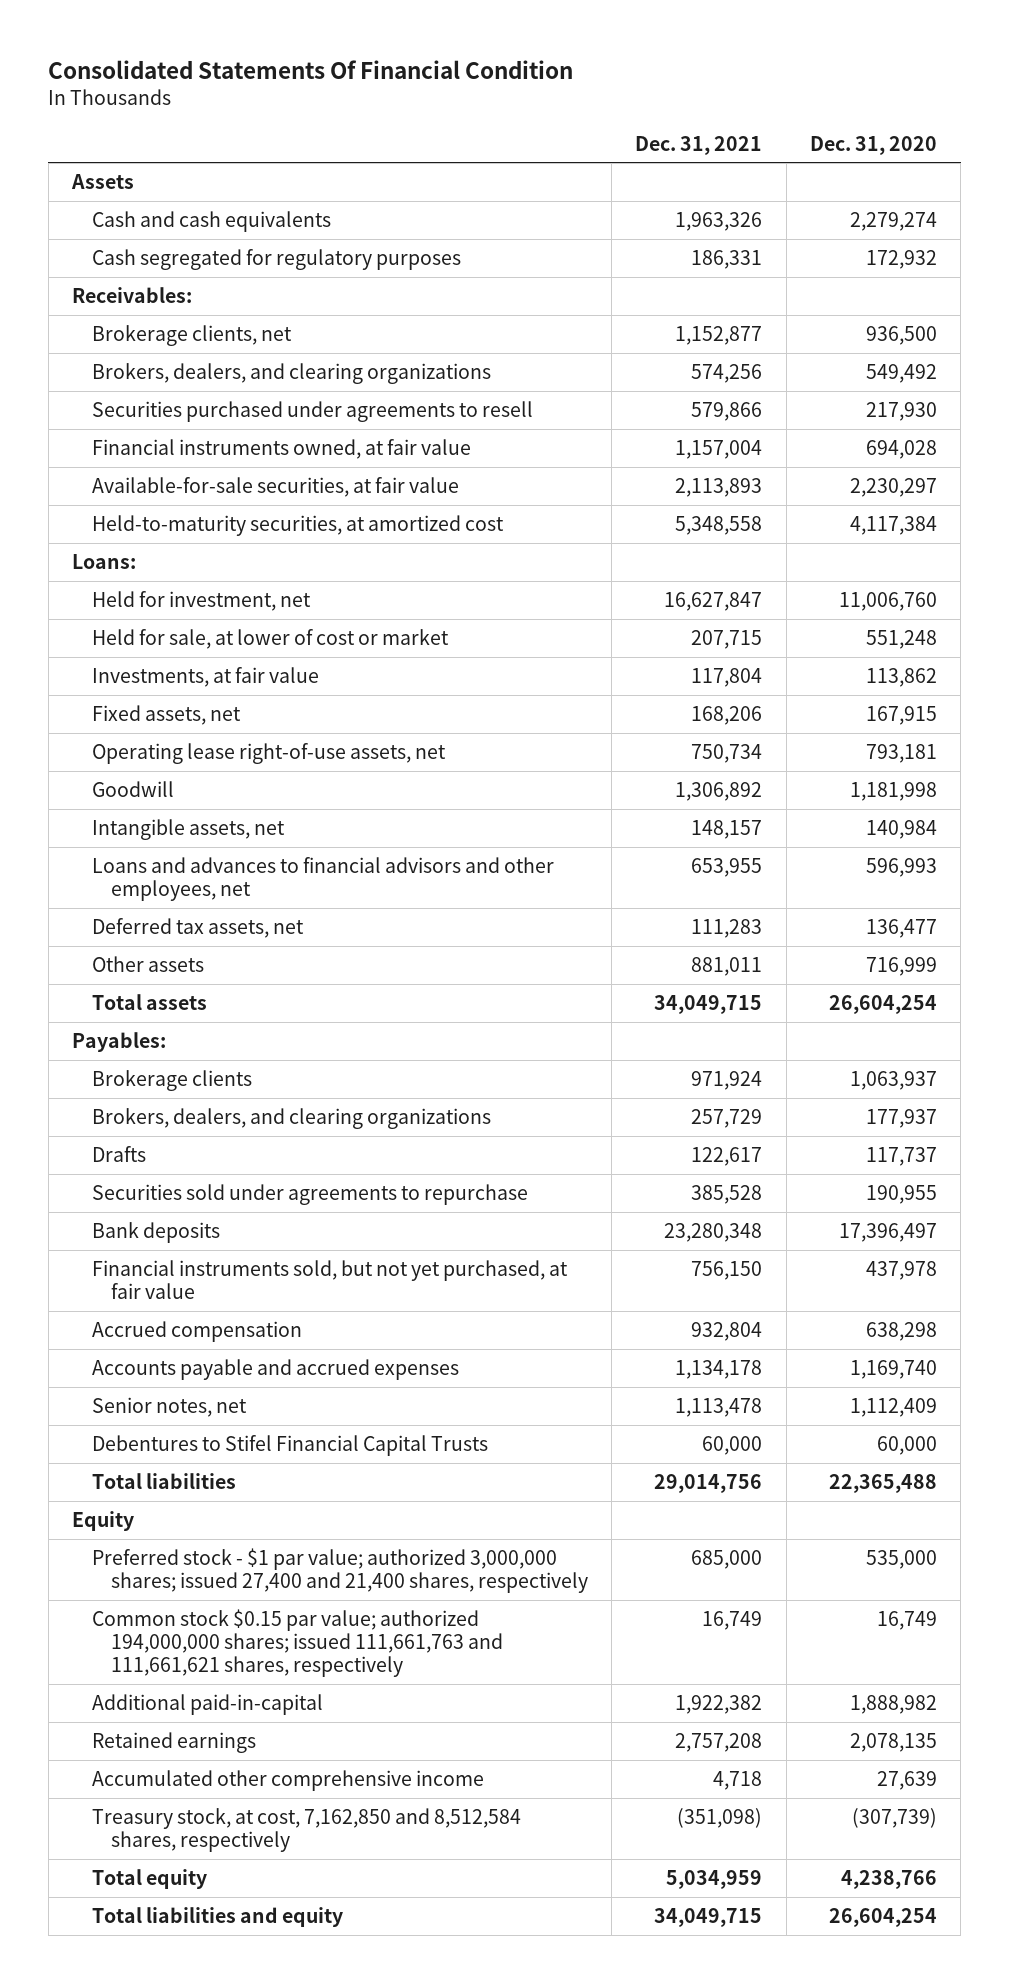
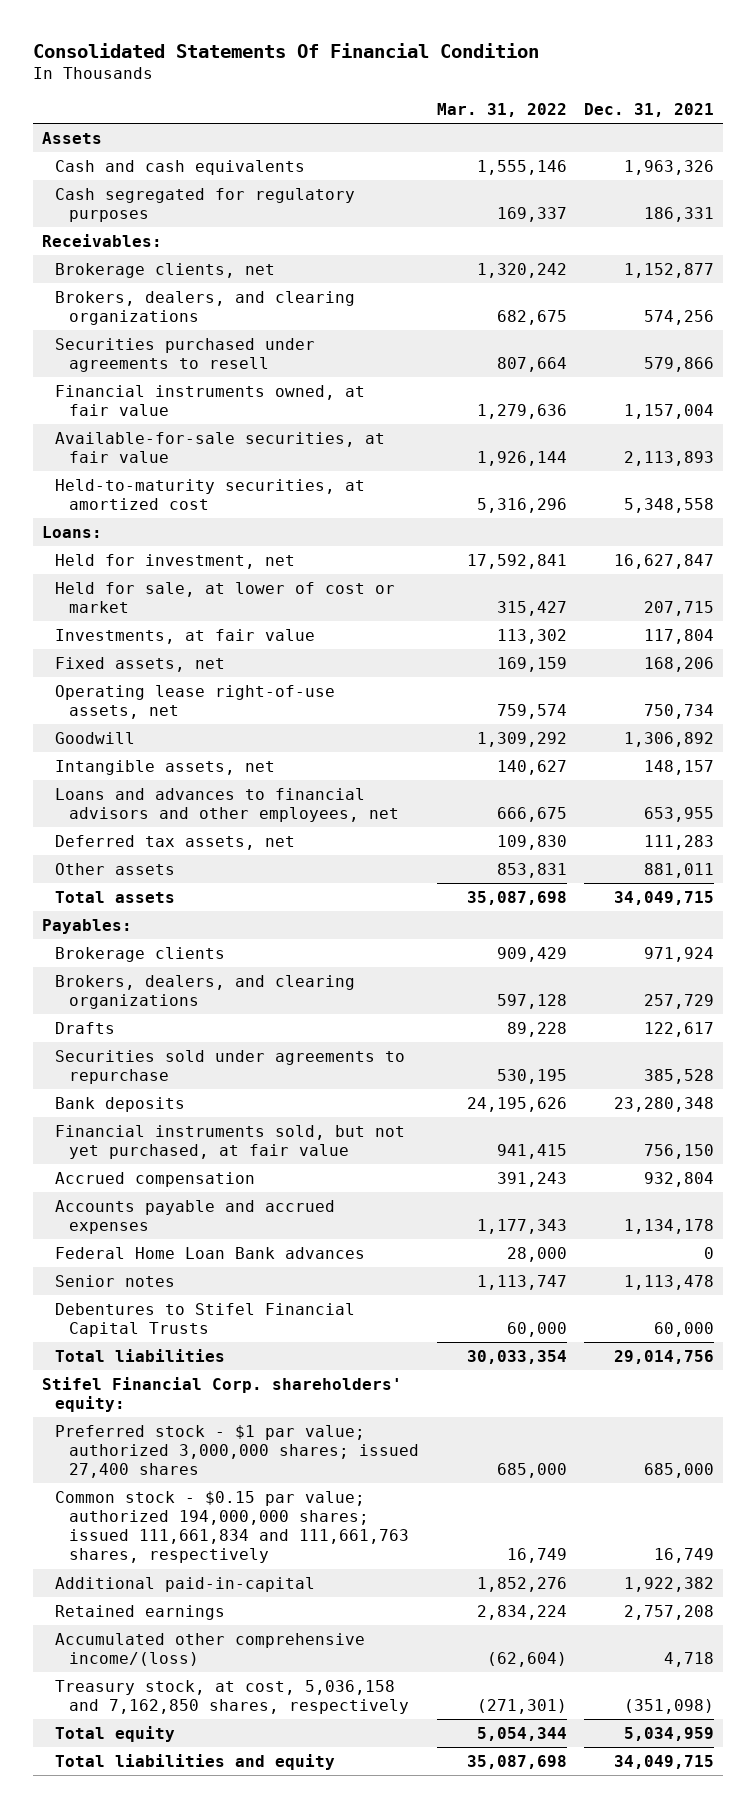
- | Dec. 31, 2021 | Dec. 31, 2020
+ | Mar. 31, 2022 | Dec. 31, 2021
- Senior notes, net | 1,113,478 | 1,112,409
+ Federal Home Loan Bank advances | 28,000 | 0
+ Senior notes | 1,113,747 | 1,113,478
- Equity
- Preferred stock - $1 par value; authorized 3,000,000 shares; issued 27,400 and 21,400 shares, respectively | 685,000 | 535,000
- Common stock $0.15 par value; authorized 194,000,000 shares; issued 111,661,763 and 111,661,621 shares, respectively | 16,749 | 16,749
+ Stifel Financial Corp. shareholders' equity:
+ Preferred stock - $1 par value; authorized 3,000,000 shares; issued 27,400 shares | 685,000 | 685,000
+ Common stock - $0.15 par value; authorized 194,000,000 shares; issued 111,661,834 and 111,661,763 shares, respectively | 16,749 | 16,749
- Accumulated other comprehensive income | 4,718 | 27,639
- Treasury stock, at cost, 7,162,850 and 8,512,584 shares, respectively | (351,098) | (307,739)
+ Accumulated other comprehensive income/(loss) | (62,604) | 4,718
+ Treasury stock, at cost, 5,036,158 and 7,162,850 shares, respectively | (271,301) | (351,098)

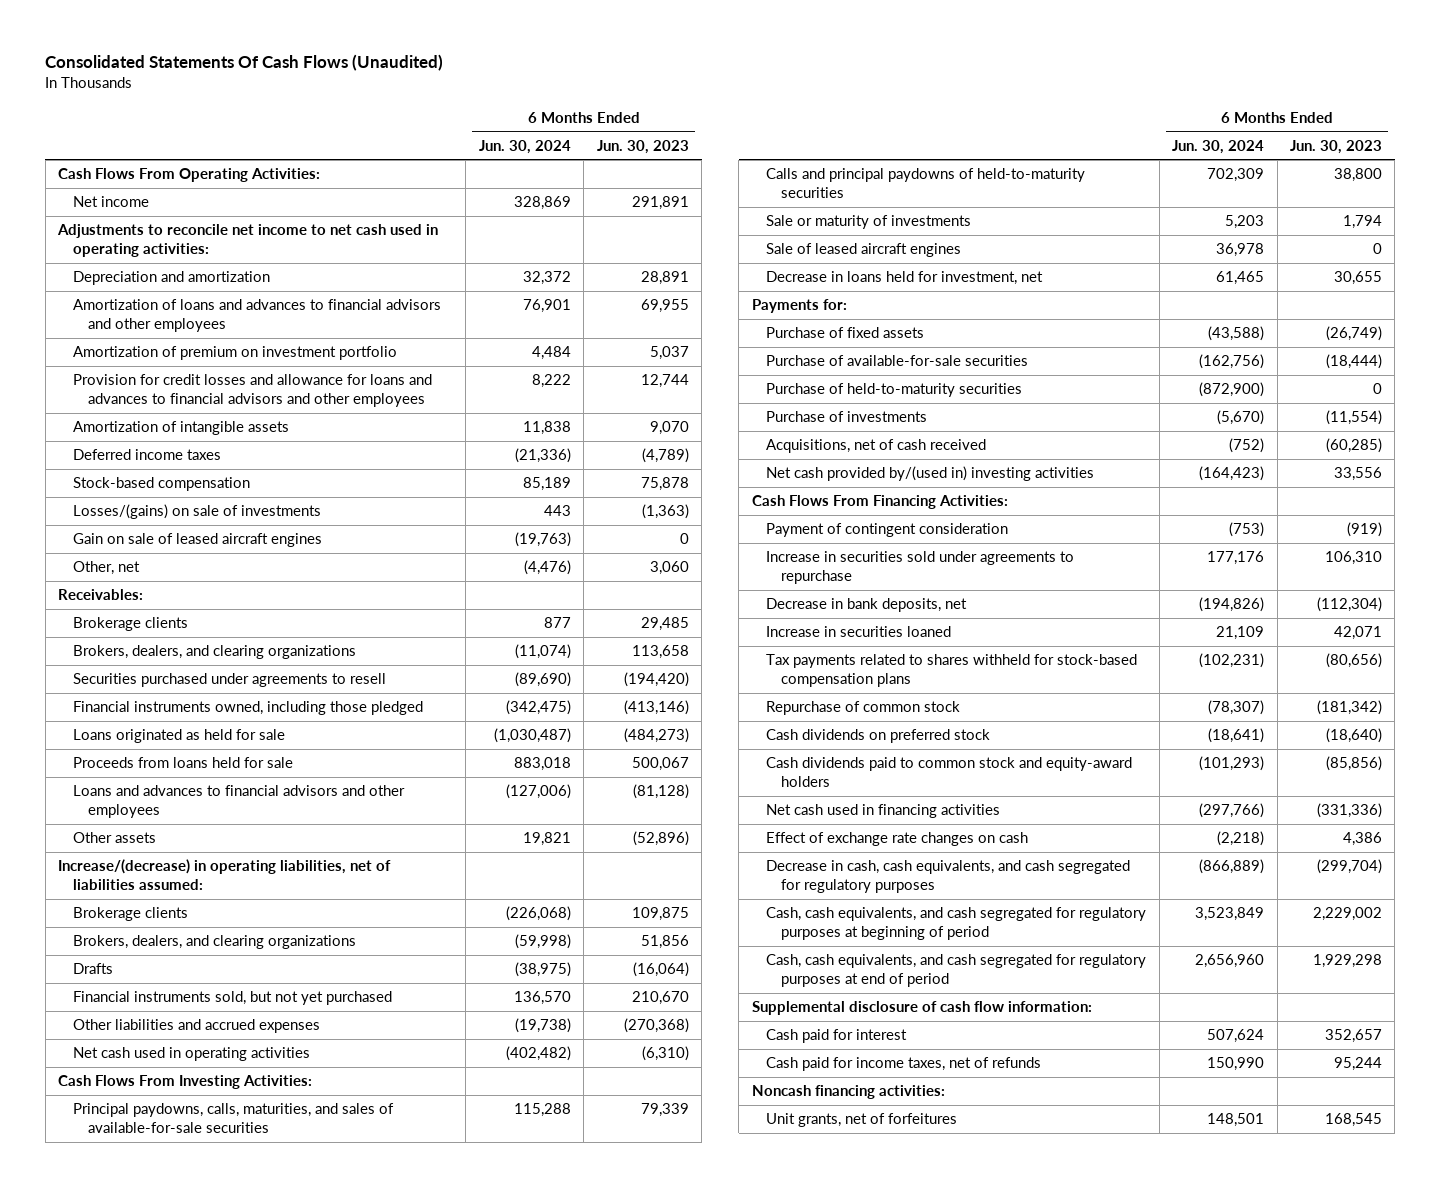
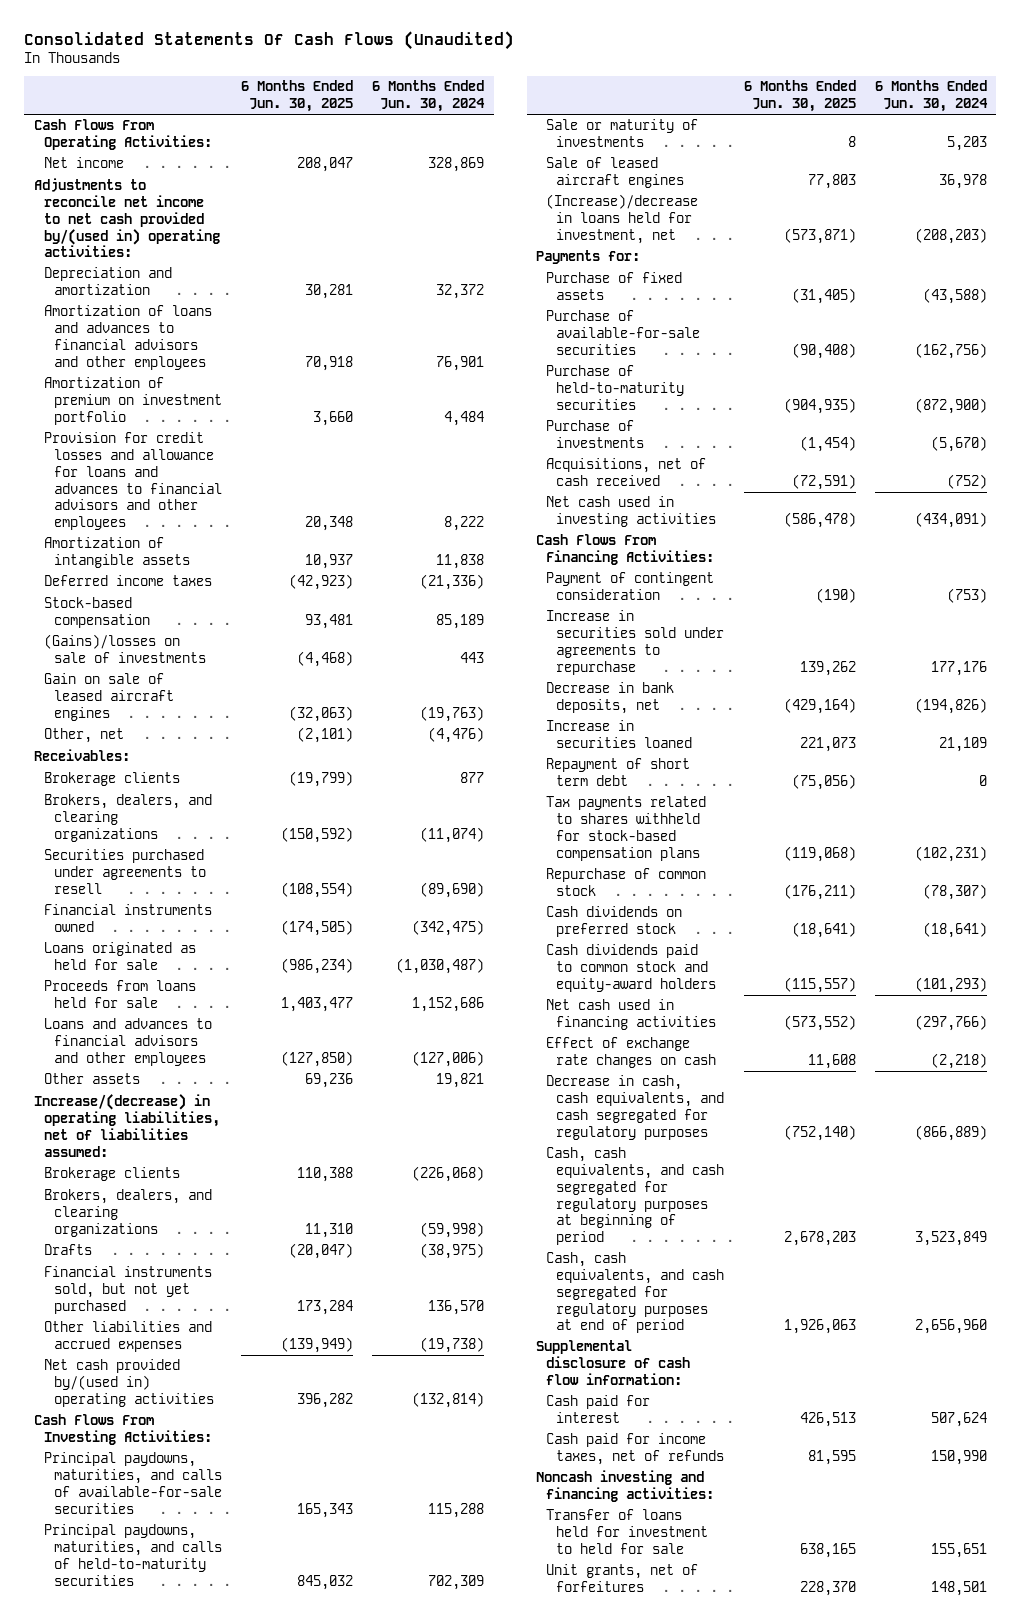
- | 6 Months Ended Jun. 30, 2024 | 6 Months Ended Jun. 30, 2023
+ | 6 Months Ended Jun. 30, 2025 | 6 Months Ended Jun. 30, 2024
- Adjustments to reconcile net income to net cash used in operating activities:
+ Adjustments to reconcile net income to net cash provided by/(used in) operating activities:
- Losses/(gains) on sale of investments | 443 | (1,363)
+ (Gains)/losses on sale of investments | (4,468) | 443
- Financial instruments owned, including those pledged | (342,475) | (413,146)
+ Financial instruments owned | (174,505) | (342,475)
- Proceeds from loans held for sale | 883,018 | 500,067
+ Proceeds from loans held for sale | 1,403,477 | 1,152,686
- Net cash used in operating activities | (402,482) | (6,310)
+ Net cash provided by/(used in) operating activities | 396,282 | (132,814)
- Principal paydowns, calls, maturities, and sales of available-for-sale securities | 115,288 | 79,339
- Calls and principal paydowns of held-to-maturity securities | 702,309 | 38,800
+ Principal paydowns, maturities, and calls of available-for-sale securities | 165,343 | 115,288
+ Principal paydowns, maturities, and calls of held-to-maturity securities | 845,032 | 702,309
- Decrease in loans held for investment, net | 61,465 | 30,655
+ (Increase)/decrease in loans held for investment, net | (573,871) | (208,203)
- Net cash provided by/(used in) investing activities | (164,423) | 33,556
+ Net cash used in investing activities | (586,478) | (434,091)
+ Repayment of short term debt | (75,056) | 0
- Noncash financing activities:
+ Noncash investing and financing activities:
+ Transfer of loans held for investment to held for sale | 638,165 | 155,651

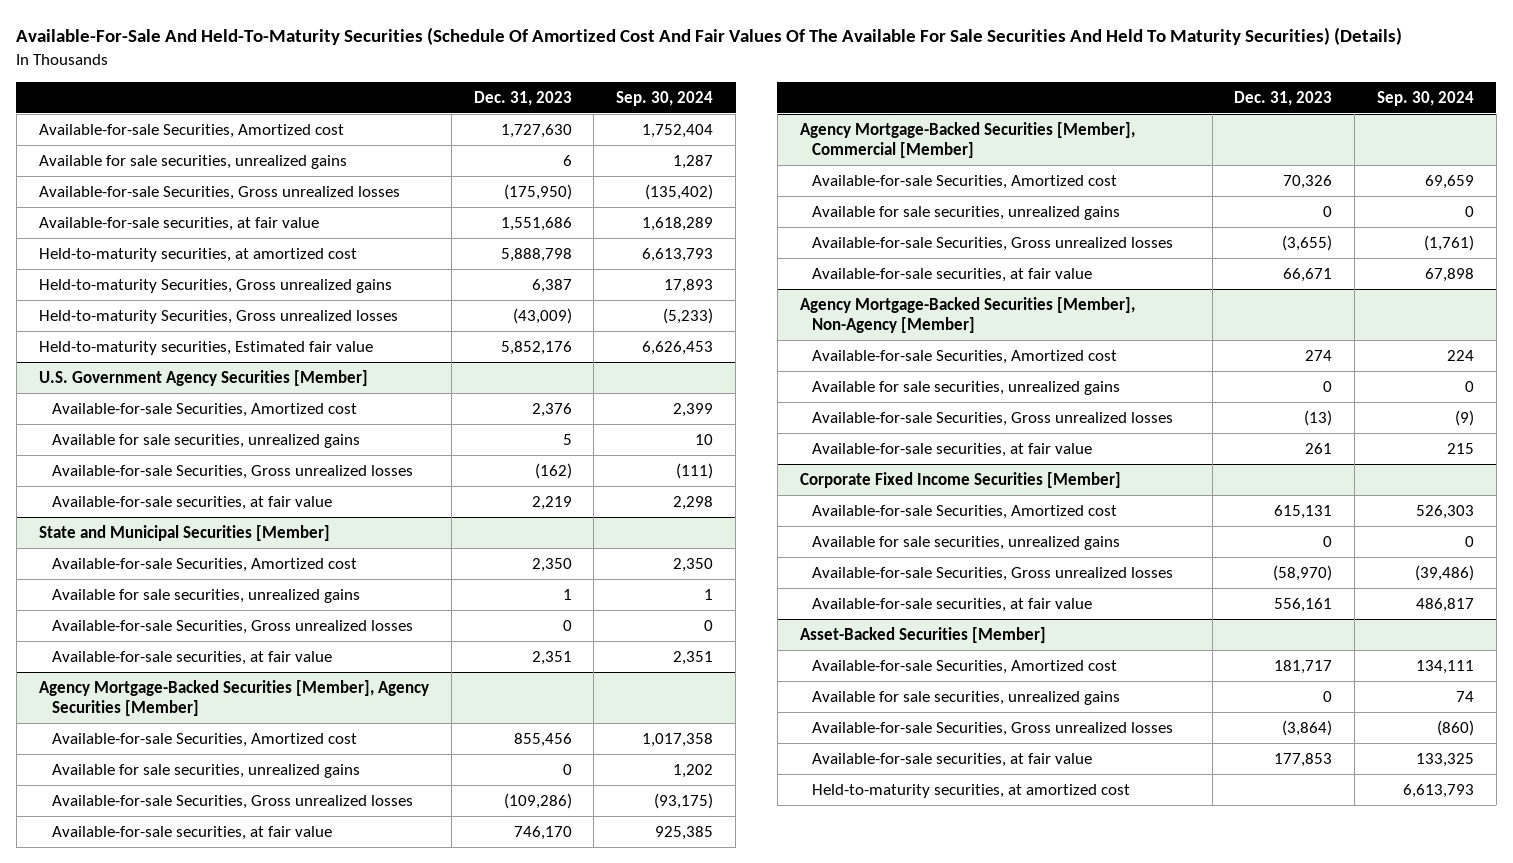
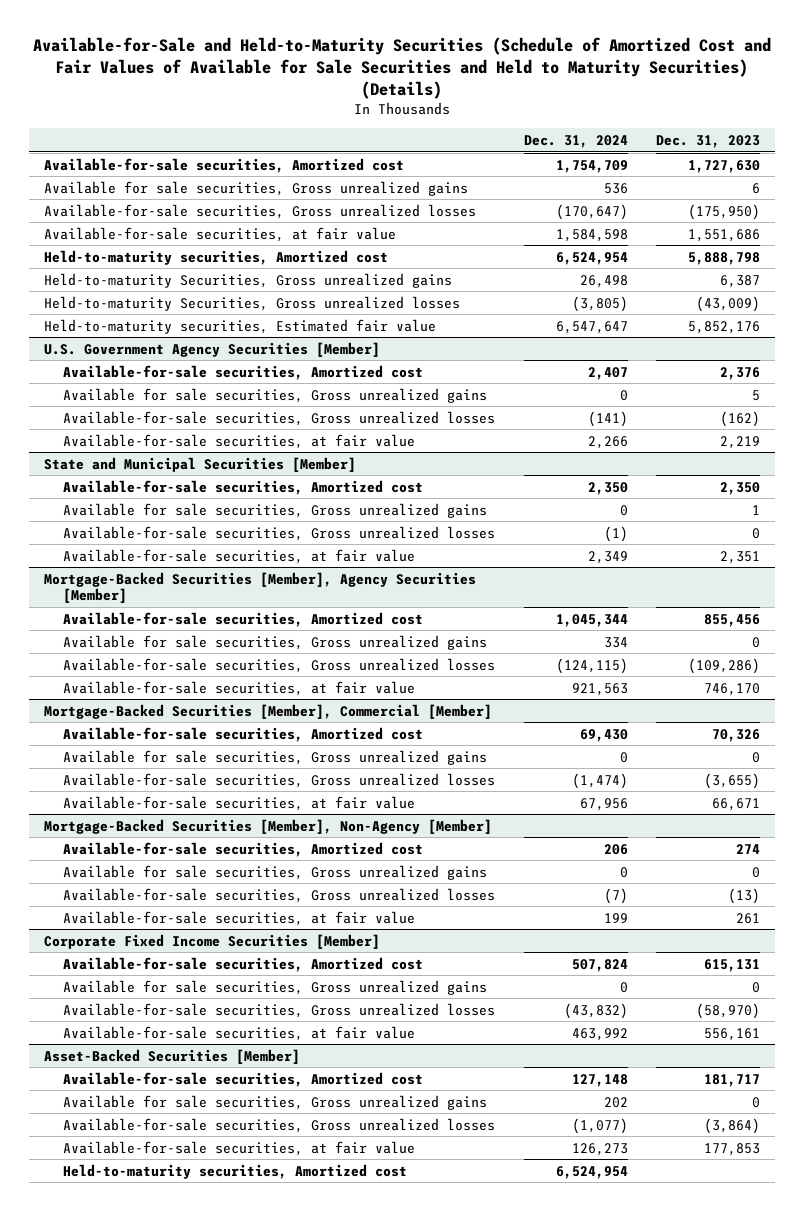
- Available-For-Sale And Held-To-Maturity Securities (Schedule Of Amortized Cost And Fair Values Of The Available For Sale Securities And Held To Maturity Securities) (Details)
+ Available-for-Sale and Held-to-Maturity Securities (Schedule of Amortized Cost and Fair Values of Available for Sale Securities and Held to Maturity Securities) (Details)
- | Dec. 31, 2023 | Sep. 30, 2024
+ | Dec. 31, 2024 | Dec. 31, 2023
- Available-for-sale Securities, Amortized cost | 1,727,630 | 1,752,404
- Available for sale securities, unrealized gains | 6 | 1,287
- Available-for-sale Securities, Gross unrealized losses | (175,950) | (135,402)
+ Available-for-sale securities, Amortized cost | 1,754,709 | 1,727,630
+ Available for sale securities, Gross unrealized gains | 536 | 6
+ Available-for-sale securities, Gross unrealized losses | (170,647) | (175,950)
- Held-to-maturity securities, at amortized cost | 5,888,798 | 6,613,793
+ Held-to-maturity securities, Amortized cost | 6,524,954 | 5,888,798
@ U.S. Government Agency Securities [Member]
- Available-for-sale Securities, Amortized cost | 2,376 | 2,399
- Available for sale securities, unrealized gains | 5 | 10
- Available-for-sale Securities, Gross unrealized losses | (162) | (111)
+ Available-for-sale securities, Amortized cost | 2,407 | 2,376
+ Available for sale securities, Gross unrealized gains | 0 | 5
+ Available-for-sale securities, Gross unrealized losses | (141) | (162)
@ State and Municipal Securities [Member]
- Available-for-sale Securities, Amortized cost | 2,350 | 2,350
- Available for sale securities, unrealized gains | 1 | 1
- Available-for-sale Securities, Gross unrealized losses | 0 | 0
+ Available-for-sale securities, Amortized cost | 2,350 | 2,350
+ Available for sale securities, Gross unrealized gains | 0 | 1
+ Available-for-sale securities, Gross unrealized losses | (1) | 0
- Agency Mortgage-Backed Securities [Member], Agency Securities [Member]
- Available-for-sale Securities, Amortized cost | 855,456 | 1,017,358
- Available for sale securities, unrealized gains | 0 | 1,202
- Available-for-sale Securities, Gross unrealized losses | (109,286) | (93,175)
+ Mortgage-Backed Securities [Member], Agency Securities [Member]
+ Available-for-sale securities, Amortized cost | 1,045,344 | 855,456
+ Available for sale securities, Gross unrealized gains | 334 | 0
+ Available-for-sale securities, Gross unrealized losses | (124,115) | (109,286)
- Agency Mortgage-Backed Securities [Member], Commercial [Member]
- Available-for-sale Securities, Amortized cost | 70,326 | 69,659
- Available for sale securities, unrealized gains | 0 | 0
- Available-for-sale Securities, Gross unrealized losses | (3,655) | (1,761)
+ Mortgage-Backed Securities [Member], Commercial [Member]
+ Available-for-sale securities, Amortized cost | 69,430 | 70,326
+ Available for sale securities, Gross unrealized gains | 0 | 0
+ Available-for-sale securities, Gross unrealized losses | (1,474) | (3,655)
- Agency Mortgage-Backed Securities [Member], Non-Agency [Member]
- Available-for-sale Securities, Amortized cost | 274 | 224
- Available for sale securities, unrealized gains | 0 | 0
- Available-for-sale Securities, Gross unrealized losses | (13) | (9)
+ Mortgage-Backed Securities [Member], Non-Agency [Member]
+ Available-for-sale securities, Amortized cost | 206 | 274
+ Available for sale securities, Gross unrealized gains | 0 | 0
+ Available-for-sale securities, Gross unrealized losses | (7) | (13)
@ Corporate Fixed Income Securities [Member]
- Available-for-sale Securities, Amortized cost | 615,131 | 526,303
- Available for sale securities, unrealized gains | 0 | 0
- Available-for-sale Securities, Gross unrealized losses | (58,970) | (39,486)
+ Available-for-sale securities, Amortized cost | 507,824 | 615,131
+ Available for sale securities, Gross unrealized gains | 0 | 0
+ Available-for-sale securities, Gross unrealized losses | (43,832) | (58,970)
@ Asset-Backed Securities [Member]
- Available-for-sale Securities, Amortized cost | 181,717 | 134,111
- Available for sale securities, unrealized gains | 0 | 74
- Available-for-sale Securities, Gross unrealized losses | (3,864) | (860)
+ Available-for-sale securities, Amortized cost | 127,148 | 181,717
+ Available for sale securities, Gross unrealized gains | 202 | 0
+ Available-for-sale securities, Gross unrealized losses | (1,077) | (3,864)
- Held-to-maturity securities, at amortized cost | | 6,613,793
+ Held-to-maturity securities, Amortized cost | 6,524,954 |

